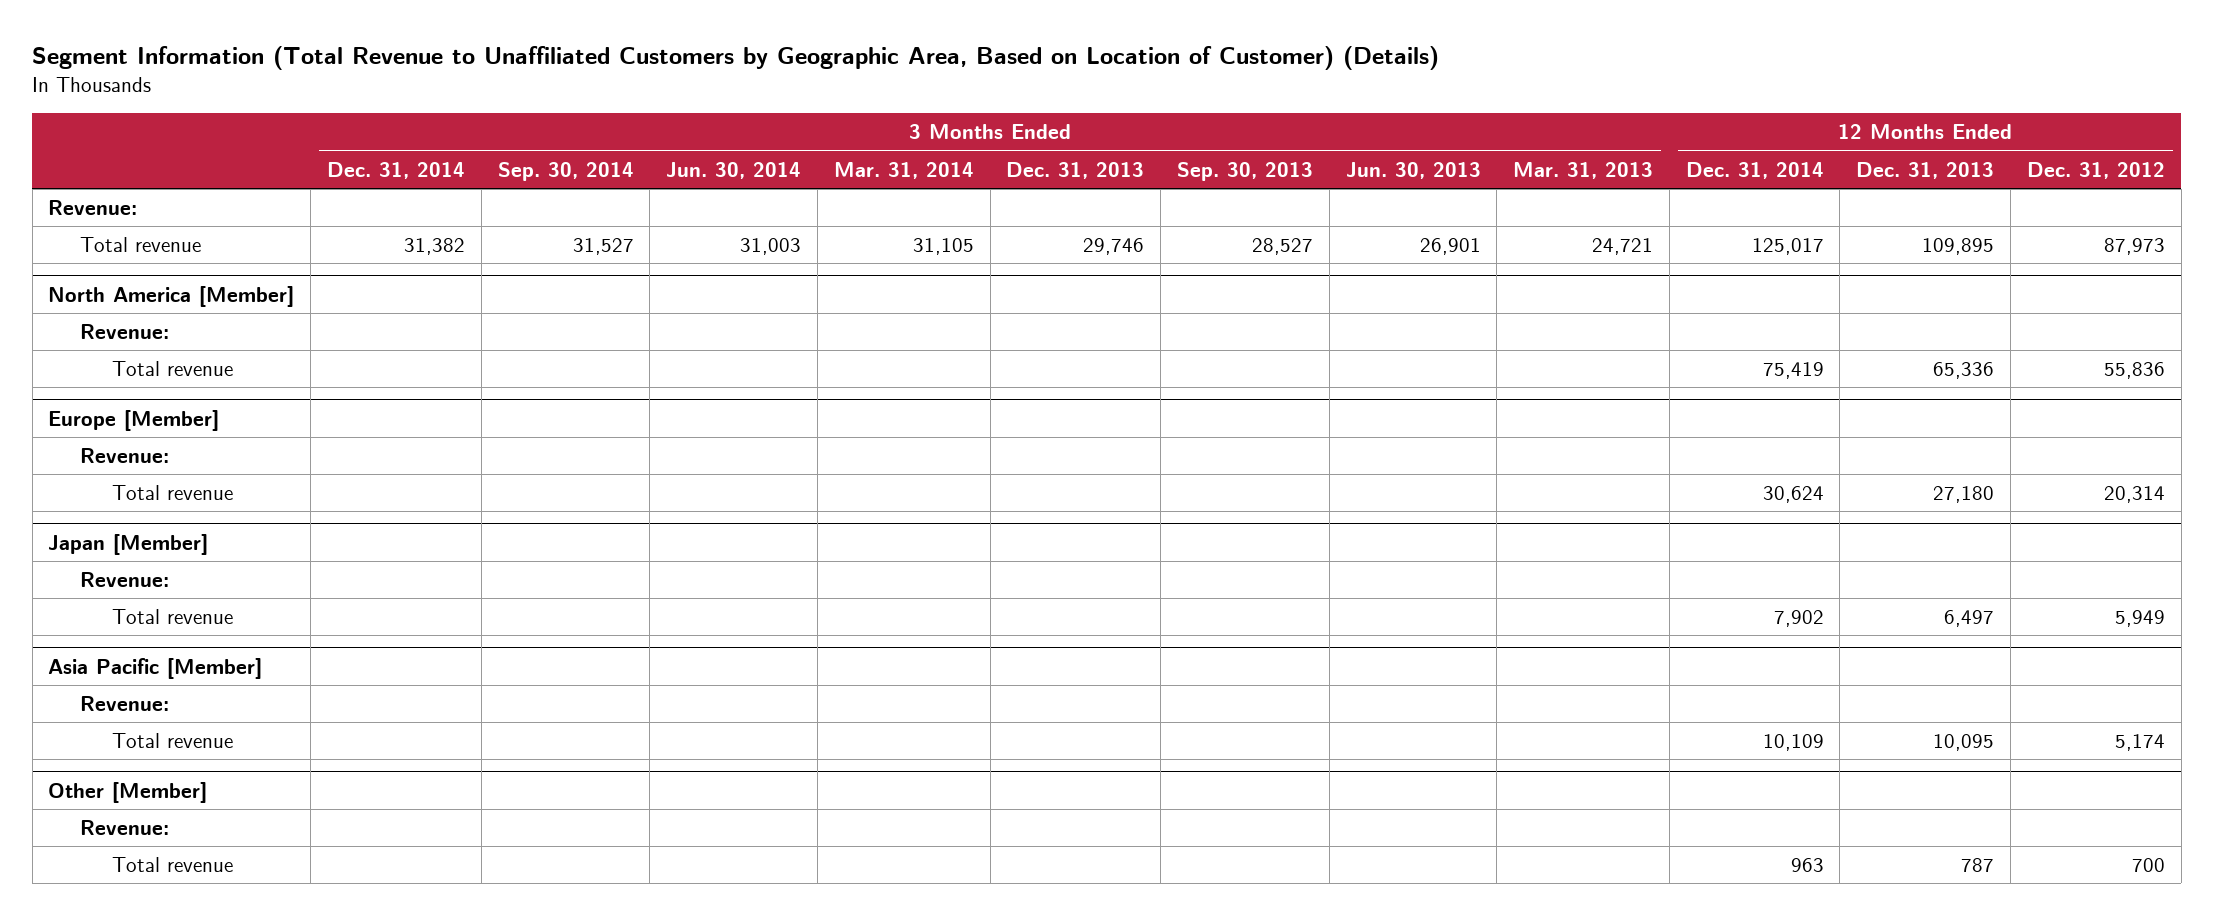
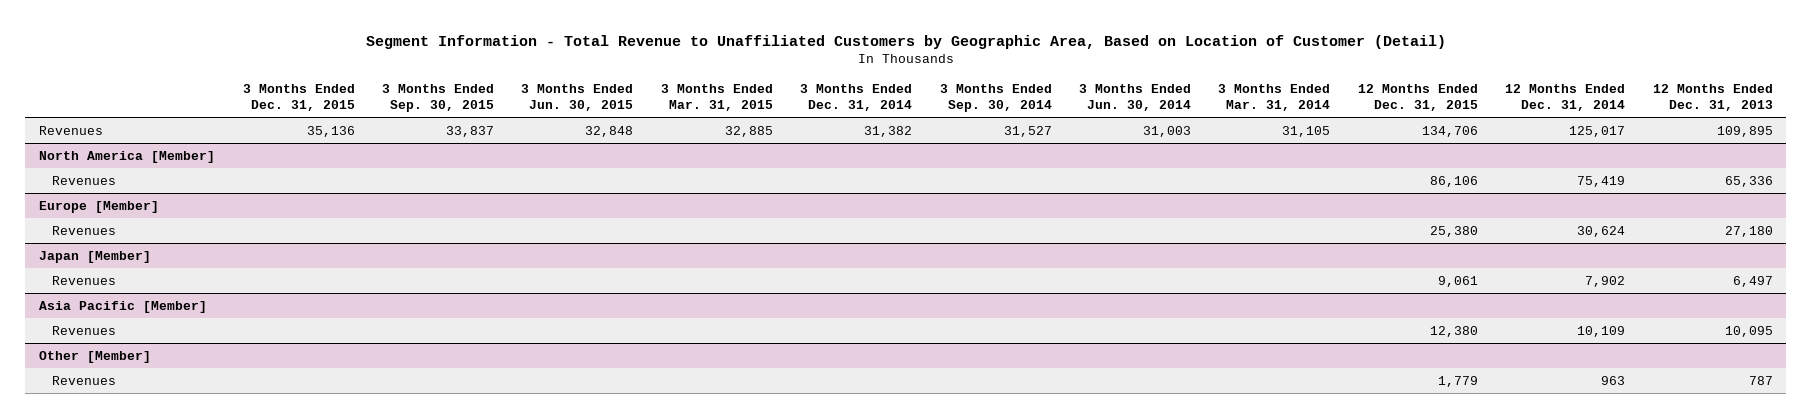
- Segment Information (Total Revenue to Unaffiliated Customers by Geographic Area, Based on Location of Customer) (Details)
+ Segment Information - Total Revenue to Unaffiliated Customers by Geographic Area, Based on Location of Customer (Detail)
- | 3 Months Ended Dec. 31, 2014 | 3 Months Ended Sep. 30, 2014 | 3 Months Ended Jun. 30, 2014 | 3 Months Ended Mar. 31, 2014 | 3 Months Ended Dec. 31, 2013 | 3 Months Ended Sep. 30, 2013 | 3 Months Ended Jun. 30, 2013 | 3 Months Ended Mar. 31, 2013 | 12 Months Ended Dec. 31, 2014 | 12 Months Ended Dec. 31, 2013 | 12 Months Ended Dec. 31, 2012
+ | 3 Months Ended Dec. 31, 2015 | 3 Months Ended Sep. 30, 2015 | 3 Months Ended Jun. 30, 2015 | 3 Months Ended Mar. 31, 2015 | 3 Months Ended Dec. 31, 2014 | 3 Months Ended Sep. 30, 2014 | 3 Months Ended Jun. 30, 2014 | 3 Months Ended Mar. 31, 2014 | 12 Months Ended Dec. 31, 2015 | 12 Months Ended Dec. 31, 2014 | 12 Months Ended Dec. 31, 2013
- Revenue:
- Total revenue | 31,382 | 31,527 | 31,003 | 31,105 | 29,746 | 28,527 | 26,901 | 24,721 | 125,017 | 109,895 | 87,973
+ Revenues | 35,136 | 33,837 | 32,848 | 32,885 | 31,382 | 31,527 | 31,003 | 31,105 | 134,706 | 125,017 | 109,895
@ North America [Member]
- Revenue:
- Total revenue | | | | | | | | | 75,419 | 65,336 | 55,836
+ Revenues | | | | | | | | | 86,106 | 75,419 | 65,336
@ Europe [Member]
- Revenue:
- Total revenue | | | | | | | | | 30,624 | 27,180 | 20,314
+ Revenues | | | | | | | | | 25,380 | 30,624 | 27,180
@ Japan [Member]
- Revenue:
- Total revenue | | | | | | | | | 7,902 | 6,497 | 5,949
+ Revenues | | | | | | | | | 9,061 | 7,902 | 6,497
@ Asia Pacific [Member]
- Revenue:
- Total revenue | | | | | | | | | 10,109 | 10,095 | 5,174
+ Revenues | | | | | | | | | 12,380 | 10,109 | 10,095
@ Other [Member]
- Revenue:
- Total revenue | | | | | | | | | 963 | 787 | 700
+ Revenues | | | | | | | | | 1,779 | 963 | 787

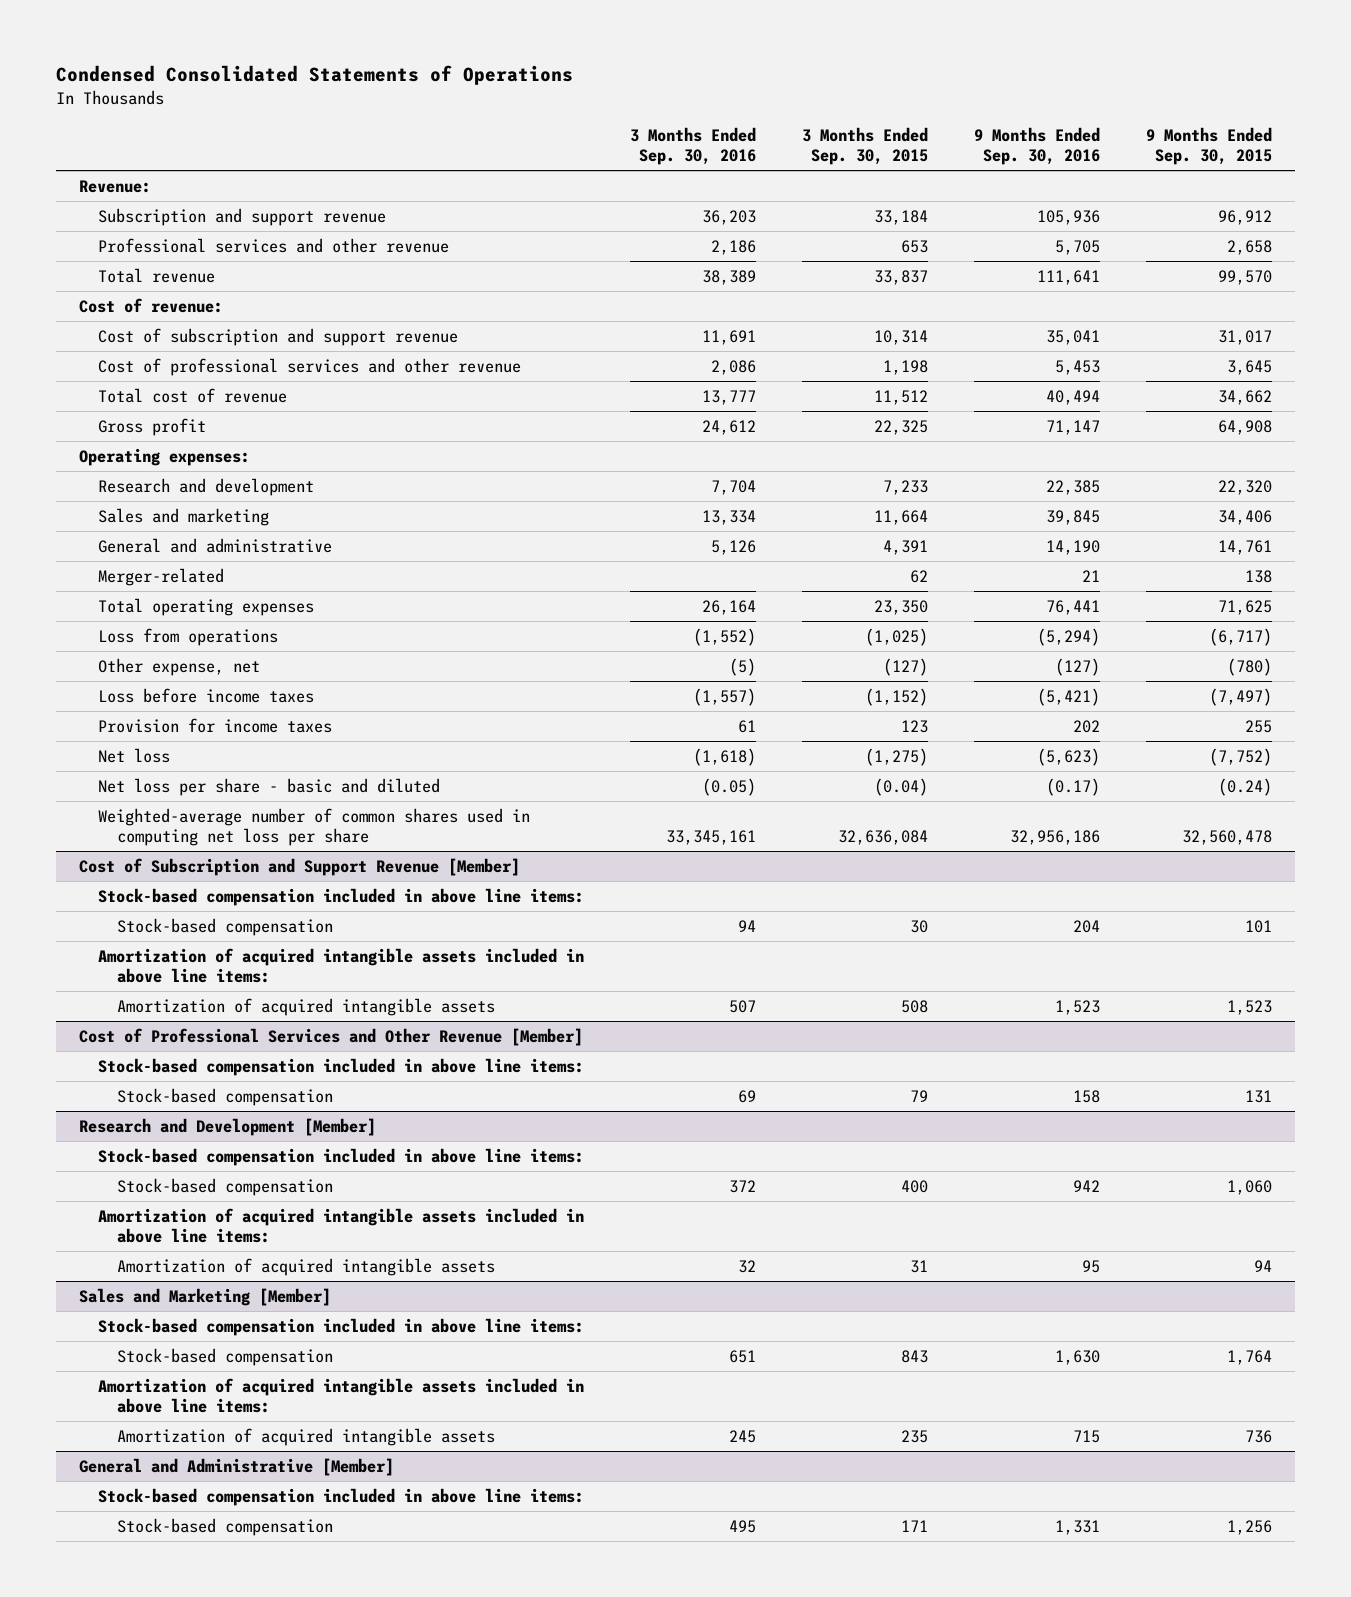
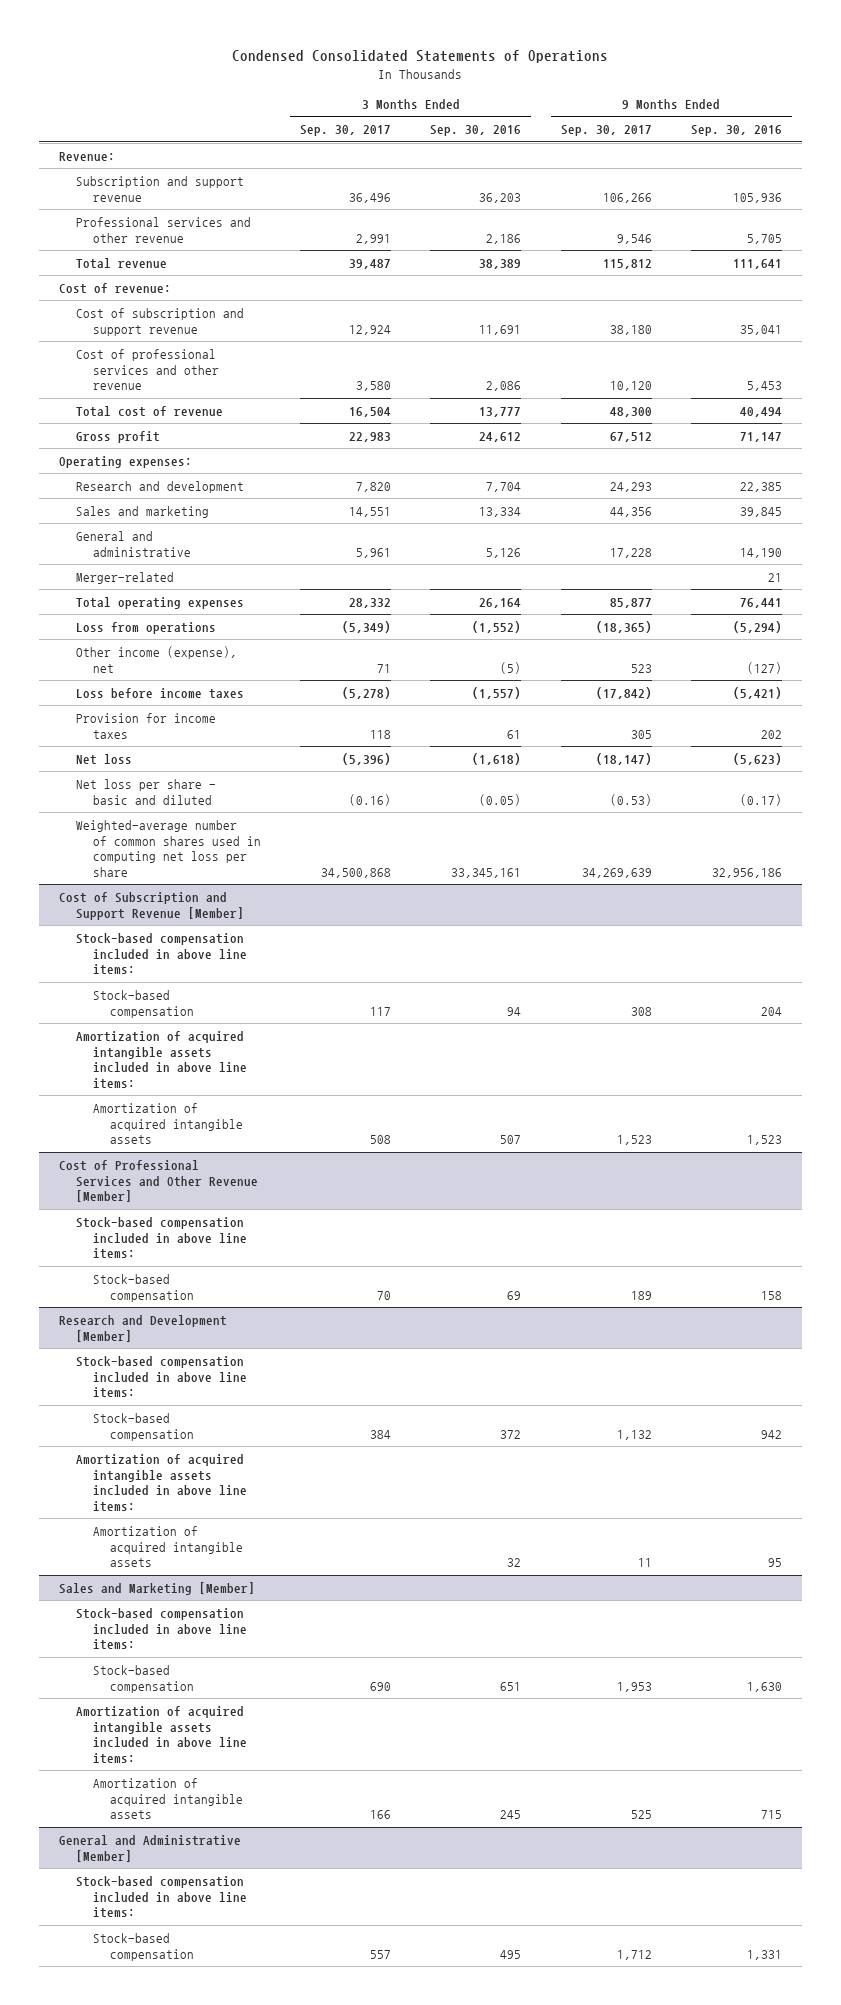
- | 3 Months Ended Sep. 30, 2016 | 3 Months Ended Sep. 30, 2015 | 9 Months Ended Sep. 30, 2016 | 9 Months Ended Sep. 30, 2015
+ | 3 Months Ended Sep. 30, 2017 | 3 Months Ended Sep. 30, 2016 | 9 Months Ended Sep. 30, 2017 | 9 Months Ended Sep. 30, 2016
- Other expense, net | (5) | (127) | (127) | (780)
+ Other income (expense), net | 71 | (5) | 523 | (127)

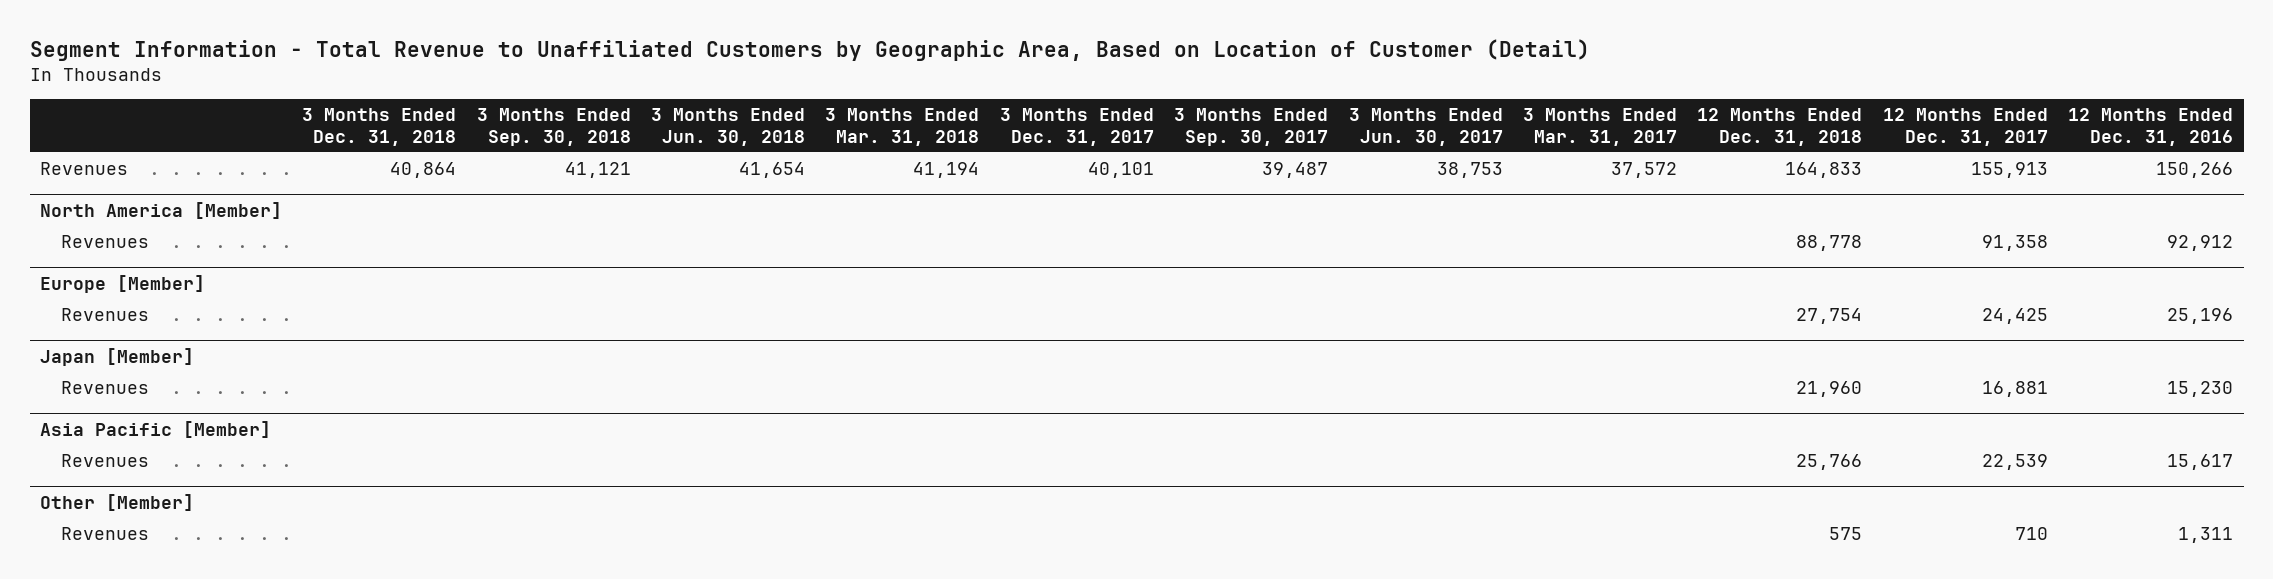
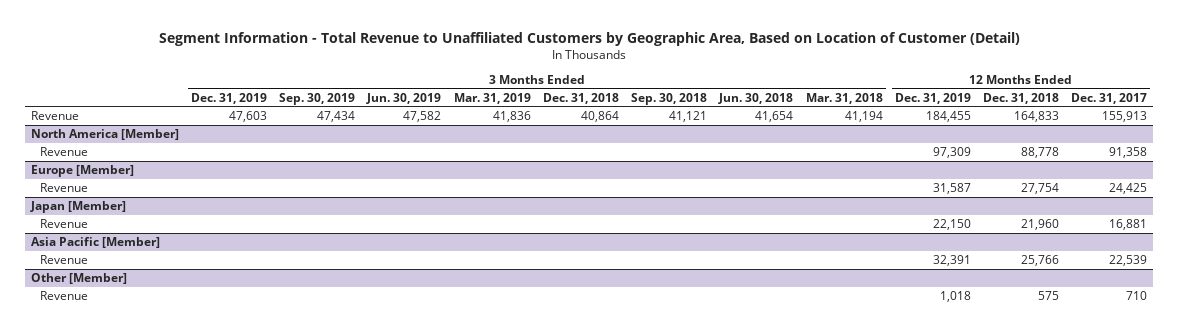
- | 3 Months Ended Dec. 31, 2018 | 3 Months Ended Sep. 30, 2018 | 3 Months Ended Jun. 30, 2018 | 3 Months Ended Mar. 31, 2018 | 3 Months Ended Dec. 31, 2017 | 3 Months Ended Sep. 30, 2017 | 3 Months Ended Jun. 30, 2017 | 3 Months Ended Mar. 31, 2017 | 12 Months Ended Dec. 31, 2018 | 12 Months Ended Dec. 31, 2017 | 12 Months Ended Dec. 31, 2016
+ | 3 Months Ended Dec. 31, 2019 | 3 Months Ended Sep. 30, 2019 | 3 Months Ended Jun. 30, 2019 | 3 Months Ended Mar. 31, 2019 | 3 Months Ended Dec. 31, 2018 | 3 Months Ended Sep. 30, 2018 | 3 Months Ended Jun. 30, 2018 | 3 Months Ended Mar. 31, 2018 | 12 Months Ended Dec. 31, 2019 | 12 Months Ended Dec. 31, 2018 | 12 Months Ended Dec. 31, 2017
- Revenues | 40,864 | 41,121 | 41,654 | 41,194 | 40,101 | 39,487 | 38,753 | 37,572 | 164,833 | 155,913 | 150,266
+ Revenue | 47,603 | 47,434 | 47,582 | 41,836 | 40,864 | 41,121 | 41,654 | 41,194 | 184,455 | 164,833 | 155,913
@ North America [Member]
- Revenues | | | | | | | | | 88,778 | 91,358 | 92,912
+ Revenue | | | | | | | | | 97,309 | 88,778 | 91,358
@ Europe [Member]
- Revenues | | | | | | | | | 27,754 | 24,425 | 25,196
+ Revenue | | | | | | | | | 31,587 | 27,754 | 24,425
@ Japan [Member]
- Revenues | | | | | | | | | 21,960 | 16,881 | 15,230
+ Revenue | | | | | | | | | 22,150 | 21,960 | 16,881
@ Asia Pacific [Member]
- Revenues | | | | | | | | | 25,766 | 22,539 | 15,617
+ Revenue | | | | | | | | | 32,391 | 25,766 | 22,539
@ Other [Member]
- Revenues | | | | | | | | | 575 | 710 | 1,311
+ Revenue | | | | | | | | | 1,018 | 575 | 710

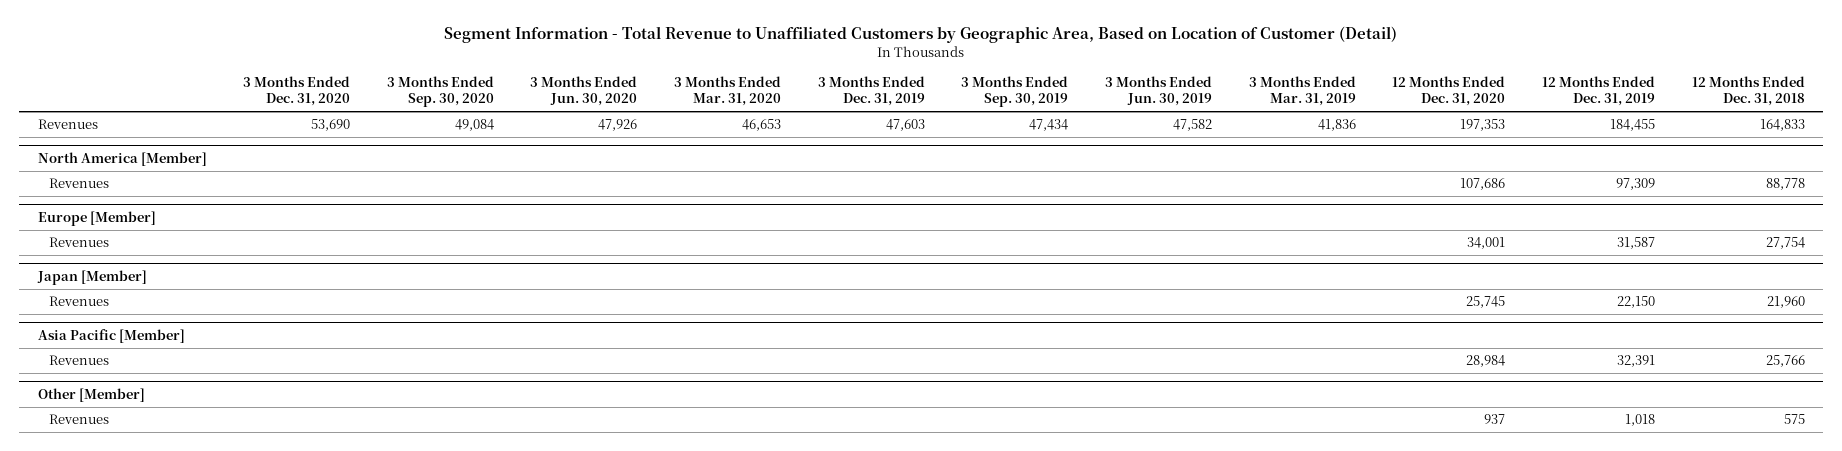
- | 3 Months Ended Dec. 31, 2019 | 3 Months Ended Sep. 30, 2019 | 3 Months Ended Jun. 30, 2019 | 3 Months Ended Mar. 31, 2019 | 3 Months Ended Dec. 31, 2018 | 3 Months Ended Sep. 30, 2018 | 3 Months Ended Jun. 30, 2018 | 3 Months Ended Mar. 31, 2018 | 12 Months Ended Dec. 31, 2019 | 12 Months Ended Dec. 31, 2018 | 12 Months Ended Dec. 31, 2017
+ | 3 Months Ended Dec. 31, 2020 | 3 Months Ended Sep. 30, 2020 | 3 Months Ended Jun. 30, 2020 | 3 Months Ended Mar. 31, 2020 | 3 Months Ended Dec. 31, 2019 | 3 Months Ended Sep. 30, 2019 | 3 Months Ended Jun. 30, 2019 | 3 Months Ended Mar. 31, 2019 | 12 Months Ended Dec. 31, 2020 | 12 Months Ended Dec. 31, 2019 | 12 Months Ended Dec. 31, 2018
- Revenue | 47,603 | 47,434 | 47,582 | 41,836 | 40,864 | 41,121 | 41,654 | 41,194 | 184,455 | 164,833 | 155,913
+ Revenues | 53,690 | 49,084 | 47,926 | 46,653 | 47,603 | 47,434 | 47,582 | 41,836 | 197,353 | 184,455 | 164,833
@ North America [Member]
- Revenue | | | | | | | | | 97,309 | 88,778 | 91,358
+ Revenues | | | | | | | | | 107,686 | 97,309 | 88,778
@ Europe [Member]
- Revenue | | | | | | | | | 31,587 | 27,754 | 24,425
+ Revenues | | | | | | | | | 34,001 | 31,587 | 27,754
@ Japan [Member]
- Revenue | | | | | | | | | 22,150 | 21,960 | 16,881
+ Revenues | | | | | | | | | 25,745 | 22,150 | 21,960
@ Asia Pacific [Member]
- Revenue | | | | | | | | | 32,391 | 25,766 | 22,539
+ Revenues | | | | | | | | | 28,984 | 32,391 | 25,766
@ Other [Member]
- Revenue | | | | | | | | | 1,018 | 575 | 710
+ Revenues | | | | | | | | | 937 | 1,018 | 575

